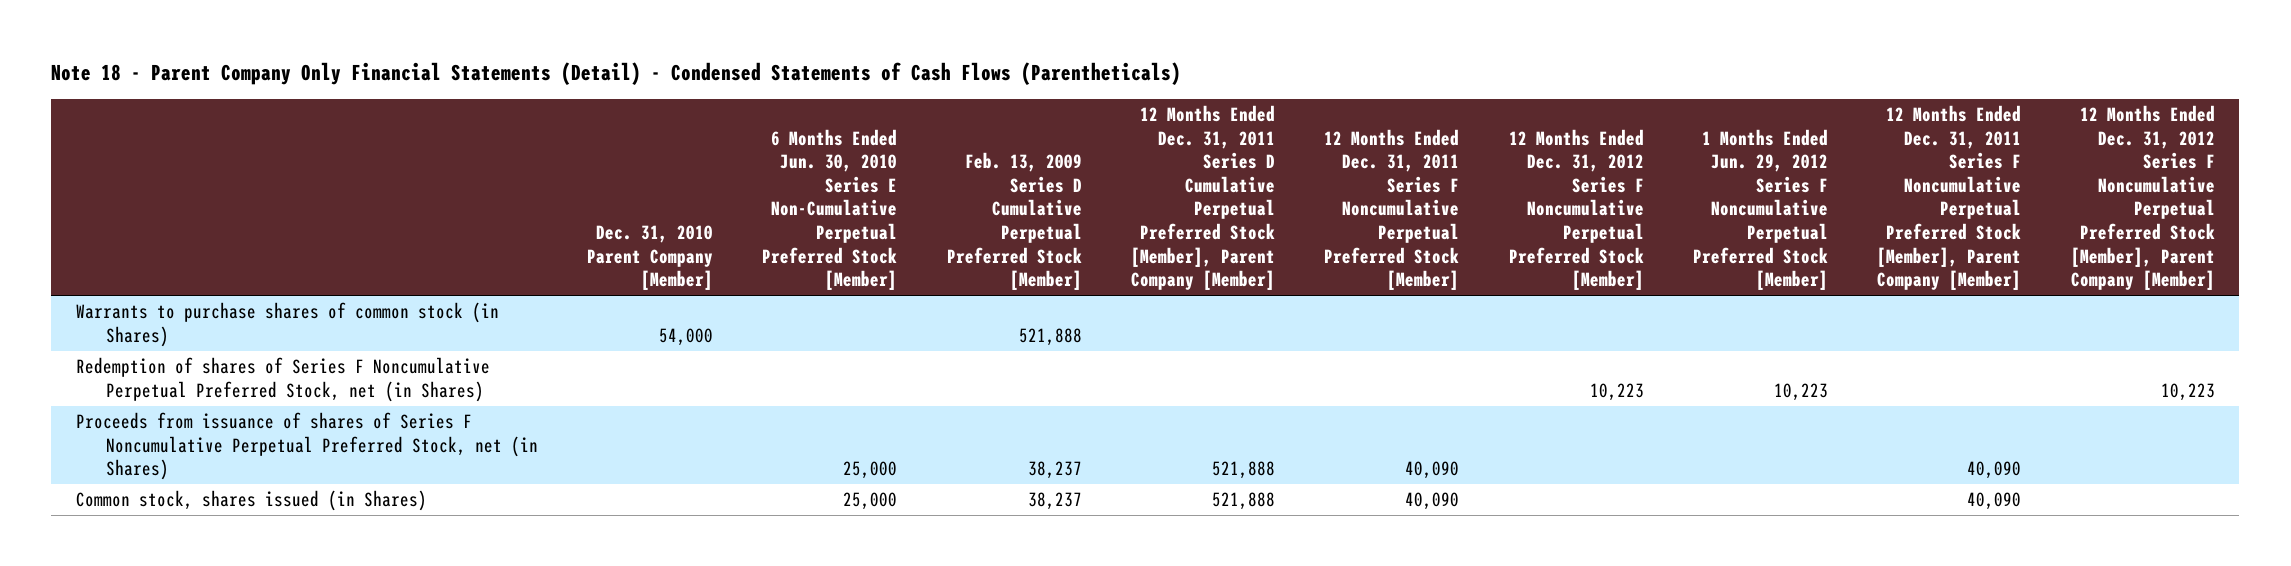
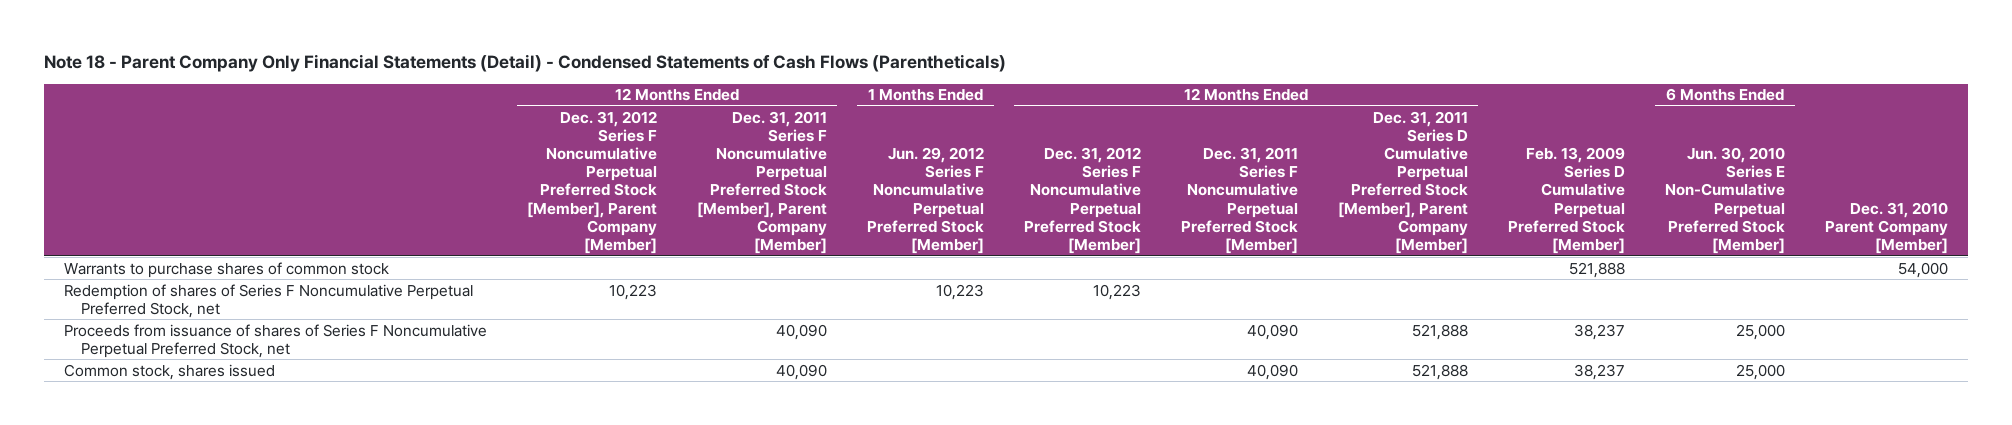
- | Dec. 31, 2010 Parent Company [Member] | 6 Months Ended Jun. 30, 2010 Series E Non-Cumulative Perpetual Preferred Stock [Member] | Feb. 13, 2009 Series D Cumulative Perpetual Preferred Stock [Member] | 12 Months Ended Dec. 31, 2011 Series D Cumulative Perpetual Preferred Stock [Member], Parent Company [Member] | 12 Months Ended Dec. 31, 2011 Series F Noncumulative Perpetual Preferred Stock [Member] | 12 Months Ended Dec. 31, 2012 Series F Noncumulative Perpetual Preferred Stock [Member] | 1 Months Ended Jun. 29, 2012 Series F Noncumulative Perpetual Preferred Stock [Member] | 12 Months Ended Dec. 31, 2011 Series F Noncumulative Perpetual Preferred Stock [Member], Parent Company [Member] | 12 Months Ended Dec. 31, 2012 Series F Noncumulative Perpetual Preferred Stock [Member], Parent Company [Member]
+ | 12 Months Ended Dec. 31, 2012 Series F Noncumulative Perpetual Preferred Stock [Member], Parent Company [Member] | 12 Months Ended Dec. 31, 2011 Series F Noncumulative Perpetual Preferred Stock [Member], Parent Company [Member] | 1 Months Ended Jun. 29, 2012 Series F Noncumulative Perpetual Preferred Stock [Member] | 12 Months Ended Dec. 31, 2012 Series F Noncumulative Perpetual Preferred Stock [Member] | 12 Months Ended Dec. 31, 2011 Series F Noncumulative Perpetual Preferred Stock [Member] | 12 Months Ended Dec. 31, 2011 Series D Cumulative Perpetual Preferred Stock [Member], Parent Company [Member] | Feb. 13, 2009 Series D Cumulative Perpetual Preferred Stock [Member] | 6 Months Ended Jun. 30, 2010 Series E Non-Cumulative Perpetual Preferred Stock [Member] | Dec. 31, 2010 Parent Company [Member]
- Warrants to purchase shares of common stock (in Shares) | 54,000 | | 521,888 | | | | | |
- Redemption of shares of Series F Noncumulative Perpetual Preferred Stock, net (in Shares) | | | | | | 10,223 | 10,223 | | 10,223
- Proceeds from issuance of shares of Series F Noncumulative Perpetual Preferred Stock, net (in Shares) | | 25,000 | 38,237 | 521,888 | 40,090 | | | 40,090 |
- Common stock, shares issued (in Shares) | | 25,000 | 38,237 | 521,888 | 40,090 | | | 40,090 |
+ Warrants to purchase shares of common stock | | | | | | | 521,888 | | 54,000
+ Redemption of shares of Series F Noncumulative Perpetual Preferred Stock, net | 10,223 | | 10,223 | 10,223 | | | | |
+ Proceeds from issuance of shares of Series F Noncumulative Perpetual Preferred Stock, net | | 40,090 | | | 40,090 | 521,888 | 38,237 | 25,000 |
+ Common stock, shares issued | | 40,090 | | | 40,090 | 521,888 | 38,237 | 25,000 |

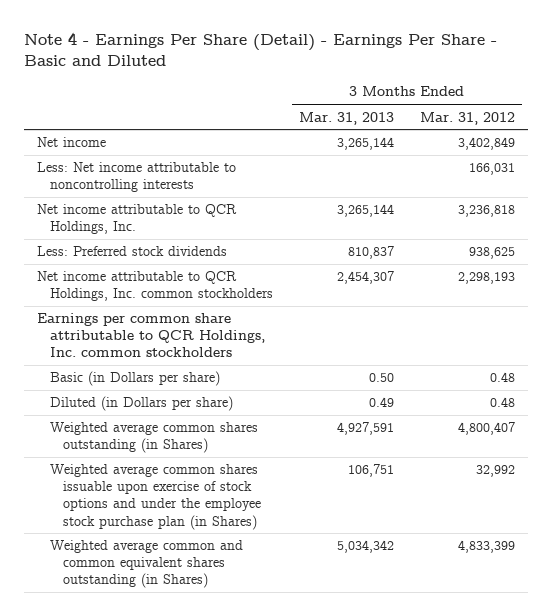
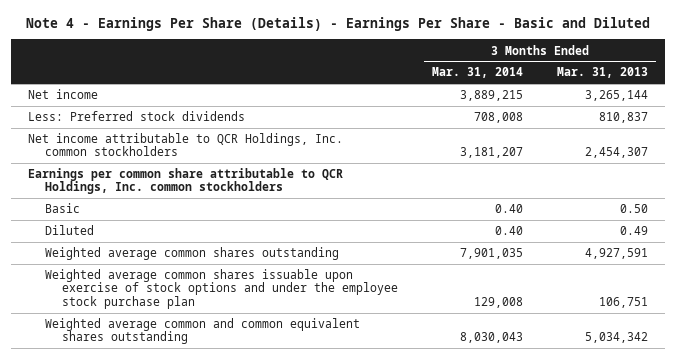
- Note 4 - Earnings Per Share (Detail) - Earnings Per Share - Basic and Diluted
+ Note 4 - Earnings Per Share (Details) - Earnings Per Share - Basic and Diluted
- | 3 Months Ended Mar. 31, 2013 | 3 Months Ended Mar. 31, 2012
+ | 3 Months Ended Mar. 31, 2014 | 3 Months Ended Mar. 31, 2013
- Less: Net income attributable to noncontrolling interests | | 166,031
- Net income attributable to QCR Holdings, Inc. | 3,265,144 | 3,236,818
- Basic (in Dollars per share) | 0.50 | 0.48
- Diluted (in Dollars per share) | 0.49 | 0.48
- Weighted average common shares outstanding (in Shares) | 4,927,591 | 4,800,407
- Weighted average common shares issuable upon exercise of stock options and under the employee stock purchase plan (in Shares) | 106,751 | 32,992
- Weighted average common and common equivalent shares outstanding (in Shares) | 5,034,342 | 4,833,399
+ Basic | 0.40 | 0.50
+ Diluted | 0.40 | 0.49
+ Weighted average common shares outstanding | 7,901,035 | 4,927,591
+ Weighted average common shares issuable upon exercise of stock options and under the employee stock purchase plan | 129,008 | 106,751
+ Weighted average common and common equivalent shares outstanding | 8,030,043 | 5,034,342

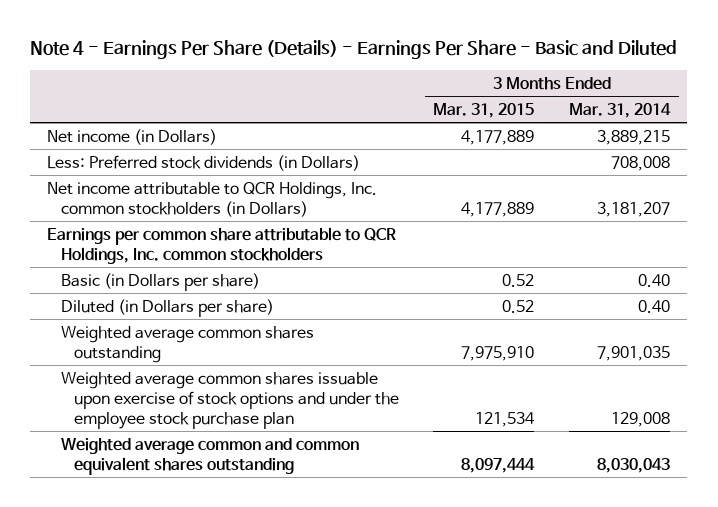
- | 3 Months Ended Mar. 31, 2014 | 3 Months Ended Mar. 31, 2013
+ | 3 Months Ended Mar. 31, 2015 | 3 Months Ended Mar. 31, 2014
- Net income | 3,889,215 | 3,265,144
- Less: Preferred stock dividends | 708,008 | 810,837
- Net income attributable to QCR Holdings, Inc. common stockholders | 3,181,207 | 2,454,307
+ Net income (in Dollars) | 4,177,889 | 3,889,215
+ Less: Preferred stock dividends (in Dollars) | | 708,008
+ Net income attributable to QCR Holdings, Inc. common stockholders (in Dollars) | 4,177,889 | 3,181,207
- Basic | 0.40 | 0.50
- Diluted | 0.40 | 0.49
+ Basic (in Dollars per share) | 0.52 | 0.40
+ Diluted (in Dollars per share) | 0.52 | 0.40

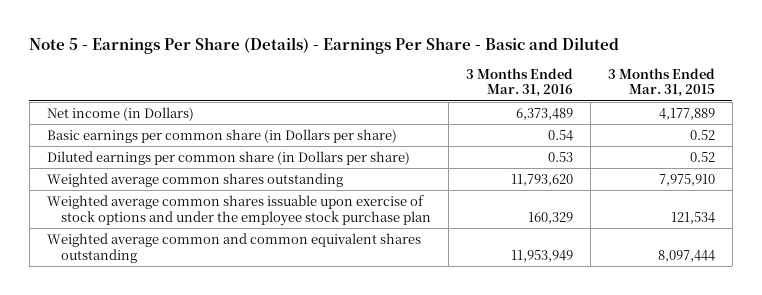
- Note 4 - Earnings Per Share (Details) - Earnings Per Share - Basic and Diluted
+ Note 5 - Earnings Per Share (Details) - Earnings Per Share - Basic and Diluted
- | 3 Months Ended Mar. 31, 2015 | 3 Months Ended Mar. 31, 2014
+ | 3 Months Ended Mar. 31, 2016 | 3 Months Ended Mar. 31, 2015
- Less: Preferred stock dividends (in Dollars) | | 708,008
- Net income attributable to QCR Holdings, Inc. common stockholders (in Dollars) | 4,177,889 | 3,181,207
- Earnings per common share attributable to QCR Holdings, Inc. common stockholders
- Basic (in Dollars per share) | 0.52 | 0.40
- Diluted (in Dollars per share) | 0.52 | 0.40
+ Basic earnings per common share (in Dollars per share) | 0.54 | 0.52
+ Diluted earnings per common share (in Dollars per share) | 0.53 | 0.52

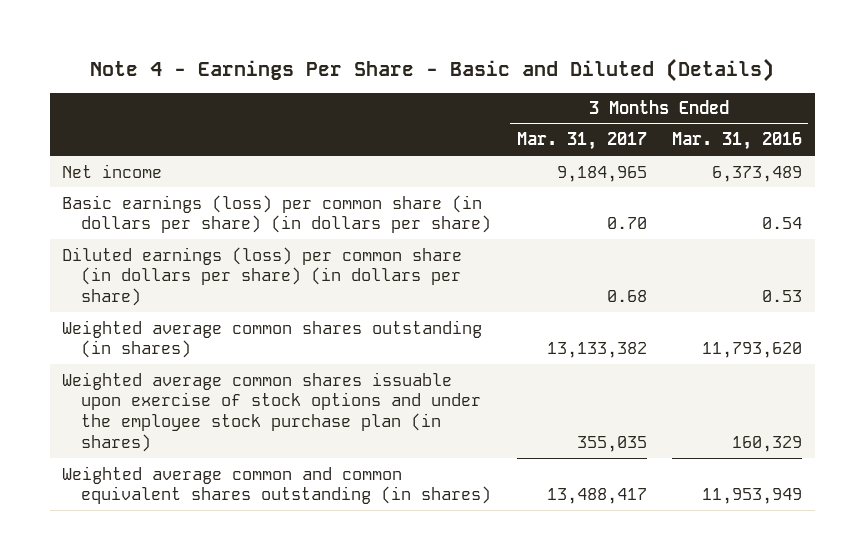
- Note 5 - Earnings Per Share (Details) - Earnings Per Share - Basic and Diluted
+ Note 4 - Earnings Per Share - Basic and Diluted (Details)
- | 3 Months Ended Mar. 31, 2016 | 3 Months Ended Mar. 31, 2015
+ | 3 Months Ended Mar. 31, 2017 | 3 Months Ended Mar. 31, 2016
- Net income (in Dollars) | 6,373,489 | 4,177,889
- Basic earnings per common share (in Dollars per share) | 0.54 | 0.52
- Diluted earnings per common share (in Dollars per share) | 0.53 | 0.52
- Weighted average common shares outstanding | 11,793,620 | 7,975,910
- Weighted average common shares issuable upon exercise of stock options and under the employee stock purchase plan | 160,329 | 121,534
- Weighted average common and common equivalent shares outstanding | 11,953,949 | 8,097,444
+ Net income | 9,184,965 | 6,373,489
+ Basic earnings (loss) per common share (in dollars per share) (in dollars per share) | 0.70 | 0.54
+ Diluted earnings (loss) per common share (in dollars per share) (in dollars per share) | 0.68 | 0.53
+ Weighted average common shares outstanding (in shares) | 13,133,382 | 11,793,620
+ Weighted average common shares issuable upon exercise of stock options and under the employee stock purchase plan (in shares) | 355,035 | 160,329
+ Weighted average common and common equivalent shares outstanding (in shares) | 13,488,417 | 11,953,949

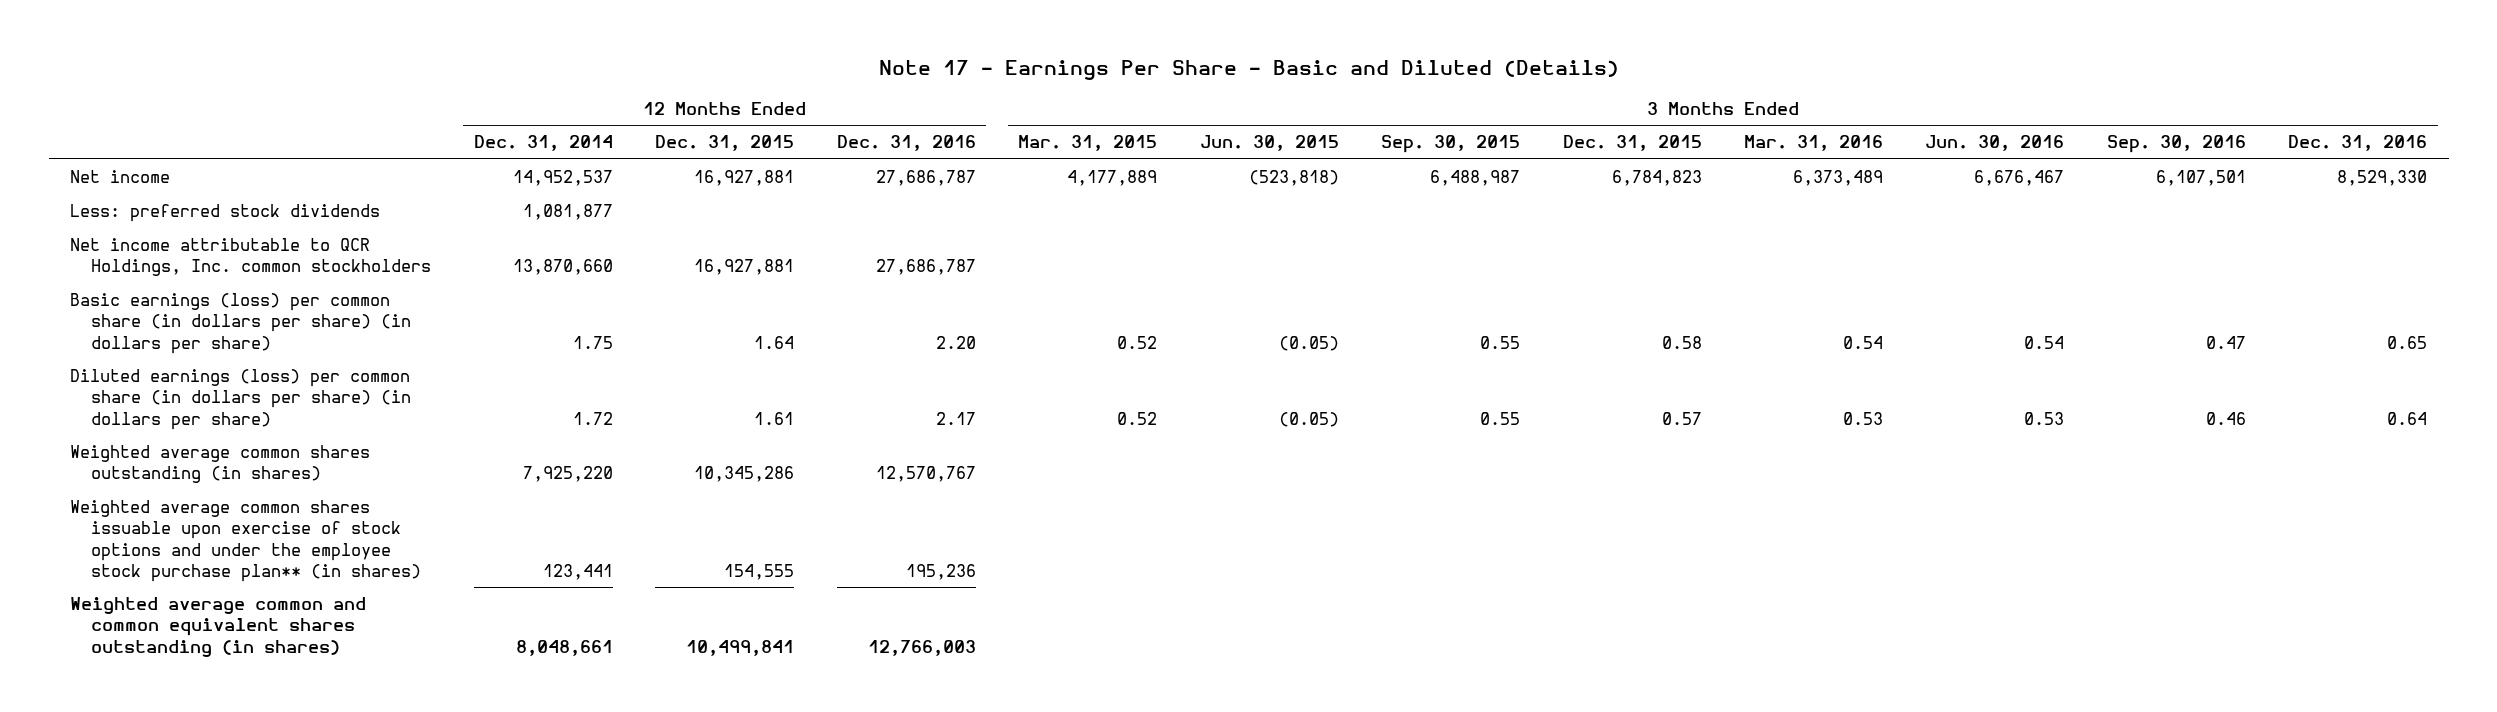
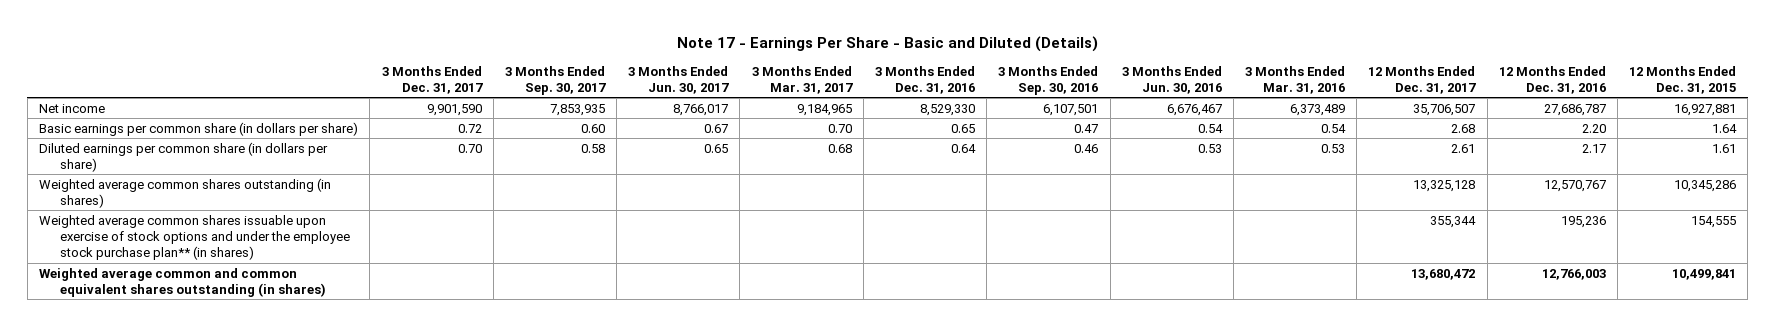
- | 12 Months Ended Dec. 31, 2014 | 12 Months Ended Dec. 31, 2015 | 12 Months Ended Dec. 31, 2016 | 3 Months Ended Mar. 31, 2015 | 3 Months Ended Jun. 30, 2015 | 3 Months Ended Sep. 30, 2015 | 3 Months Ended Dec. 31, 2015 | 3 Months Ended Mar. 31, 2016 | 3 Months Ended Jun. 30, 2016 | 3 Months Ended Sep. 30, 2016 | 3 Months Ended Dec. 31, 2016
+ | 3 Months Ended Dec. 31, 2017 | 3 Months Ended Sep. 30, 2017 | 3 Months Ended Jun. 30, 2017 | 3 Months Ended Mar. 31, 2017 | 3 Months Ended Dec. 31, 2016 | 3 Months Ended Sep. 30, 2016 | 3 Months Ended Jun. 30, 2016 | 3 Months Ended Mar. 31, 2016 | 12 Months Ended Dec. 31, 2017 | 12 Months Ended Dec. 31, 2016 | 12 Months Ended Dec. 31, 2015
- Less: preferred stock dividends | 1,081,877 | | | | | | | | | |
- Net income attributable to QCR Holdings, Inc. common stockholders | 13,870,660 | 16,927,881 | 27,686,787 | | | | | | | |
- Basic earnings (loss) per common share (in dollars per share) (in dollars per share) | 1.75 | 1.64 | 2.20 | 0.52 | (0.05) | 0.55 | 0.58 | 0.54 | 0.54 | 0.47 | 0.65
- Diluted earnings (loss) per common share (in dollars per share) (in dollars per share) | 1.72 | 1.61 | 2.17 | 0.52 | (0.05) | 0.55 | 0.57 | 0.53 | 0.53 | 0.46 | 0.64
+ Basic earnings per common share (in dollars per share) | 0.72 | 0.60 | 0.67 | 0.70 | 0.65 | 0.47 | 0.54 | 0.54 | 2.68 | 2.20 | 1.64
+ Diluted earnings per common share (in dollars per share) | 0.70 | 0.58 | 0.65 | 0.68 | 0.64 | 0.46 | 0.53 | 0.53 | 2.61 | 2.17 | 1.61

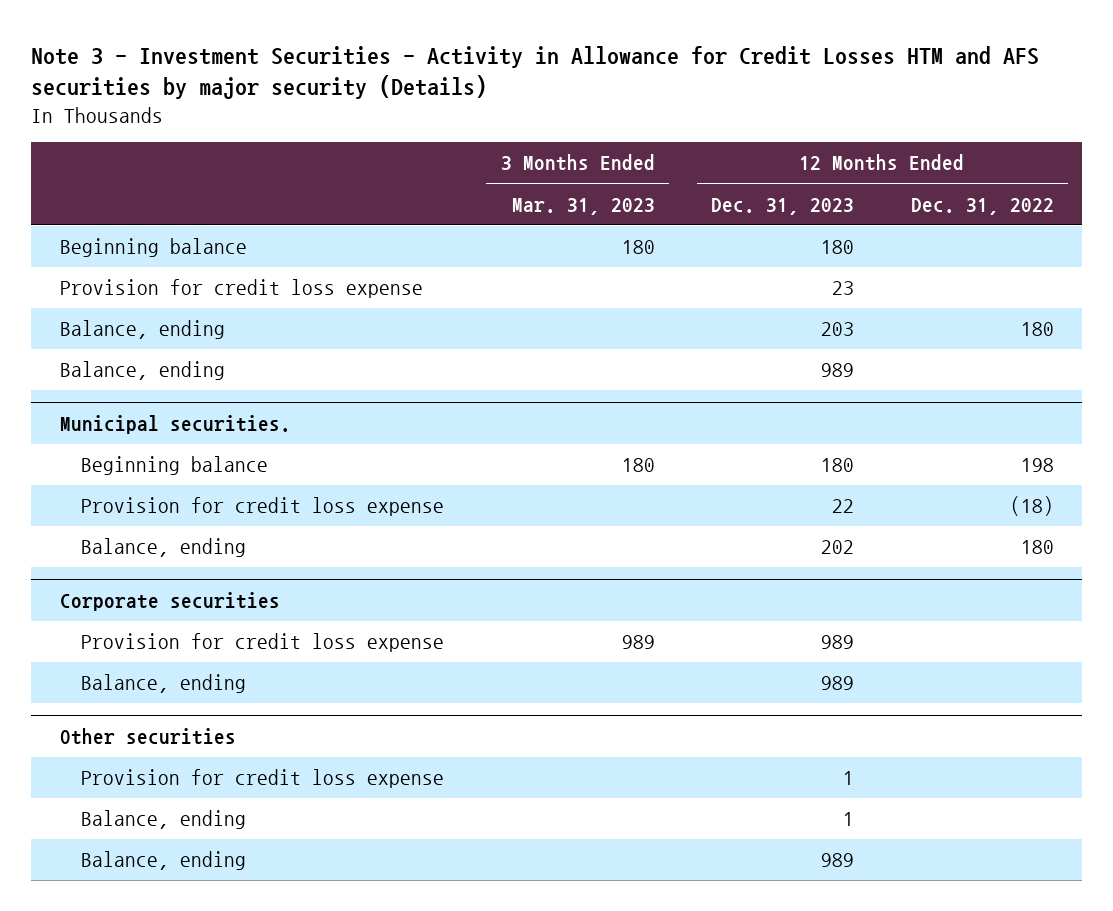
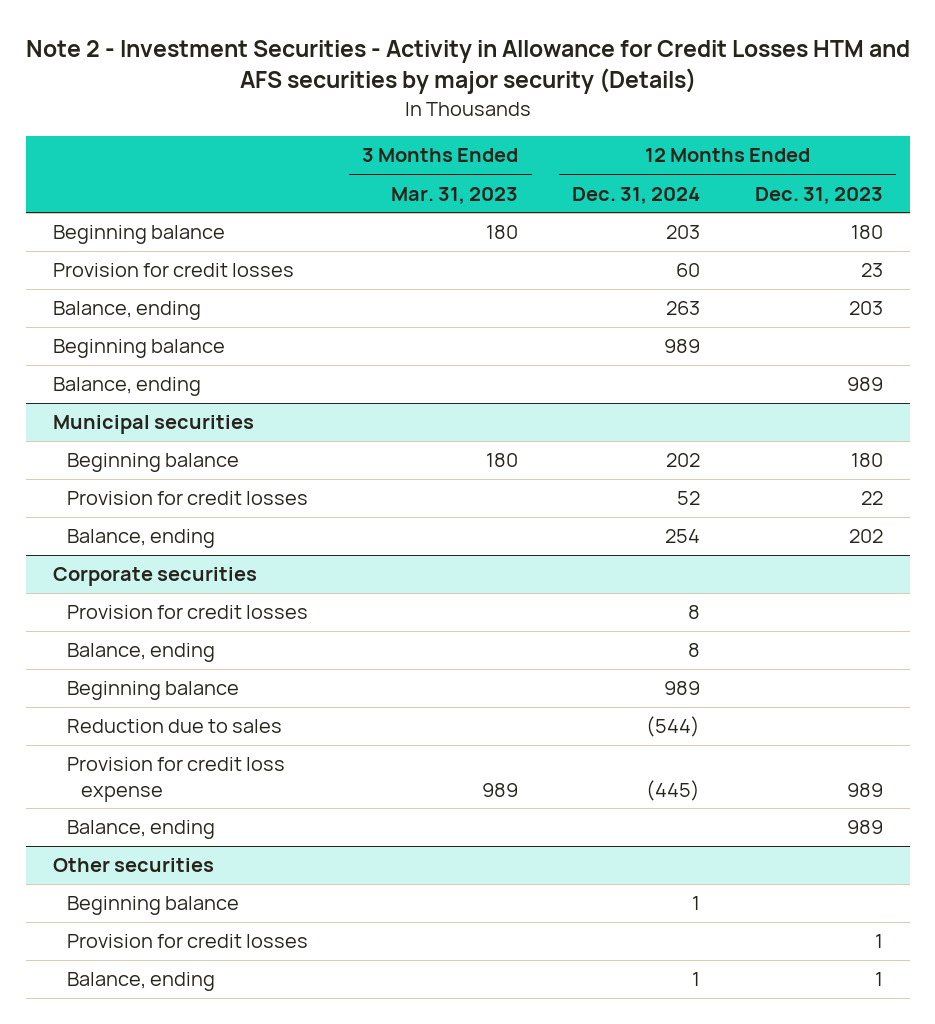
- Note 3 - Investment Securities - Activity in Allowance for Credit Losses HTM and AFS securities by major security (Details)
+ Note 2 - Investment Securities - Activity in Allowance for Credit Losses HTM and AFS securities by major security (Details)
- | 3 Months Ended Mar. 31, 2023 | 12 Months Ended Dec. 31, 2023 | 12 Months Ended Dec. 31, 2022
+ | 3 Months Ended Mar. 31, 2023 | 12 Months Ended Dec. 31, 2024 | 12 Months Ended Dec. 31, 2023
- Provision for credit loss expense | | 23 |
+ Provision for credit losses | | 60 | 23
+ Beginning balance | | 989 |
- Municipal securities.
+ Municipal securities
- Provision for credit loss expense | | 22 | (18)
+ Provision for credit losses | | 52 | 22
@ Corporate securities
+ Provision for credit losses | | 8 |
+ Balance, ending | | 8 |
+ Beginning balance | | 989 |
+ Reduction due to sales | | (544) |
@ Other securities
- Provision for credit loss expense | | 1 |
+ Beginning balance | | 1 |
+ Provision for credit losses | | | 1
- Balance, ending | | 989 |

